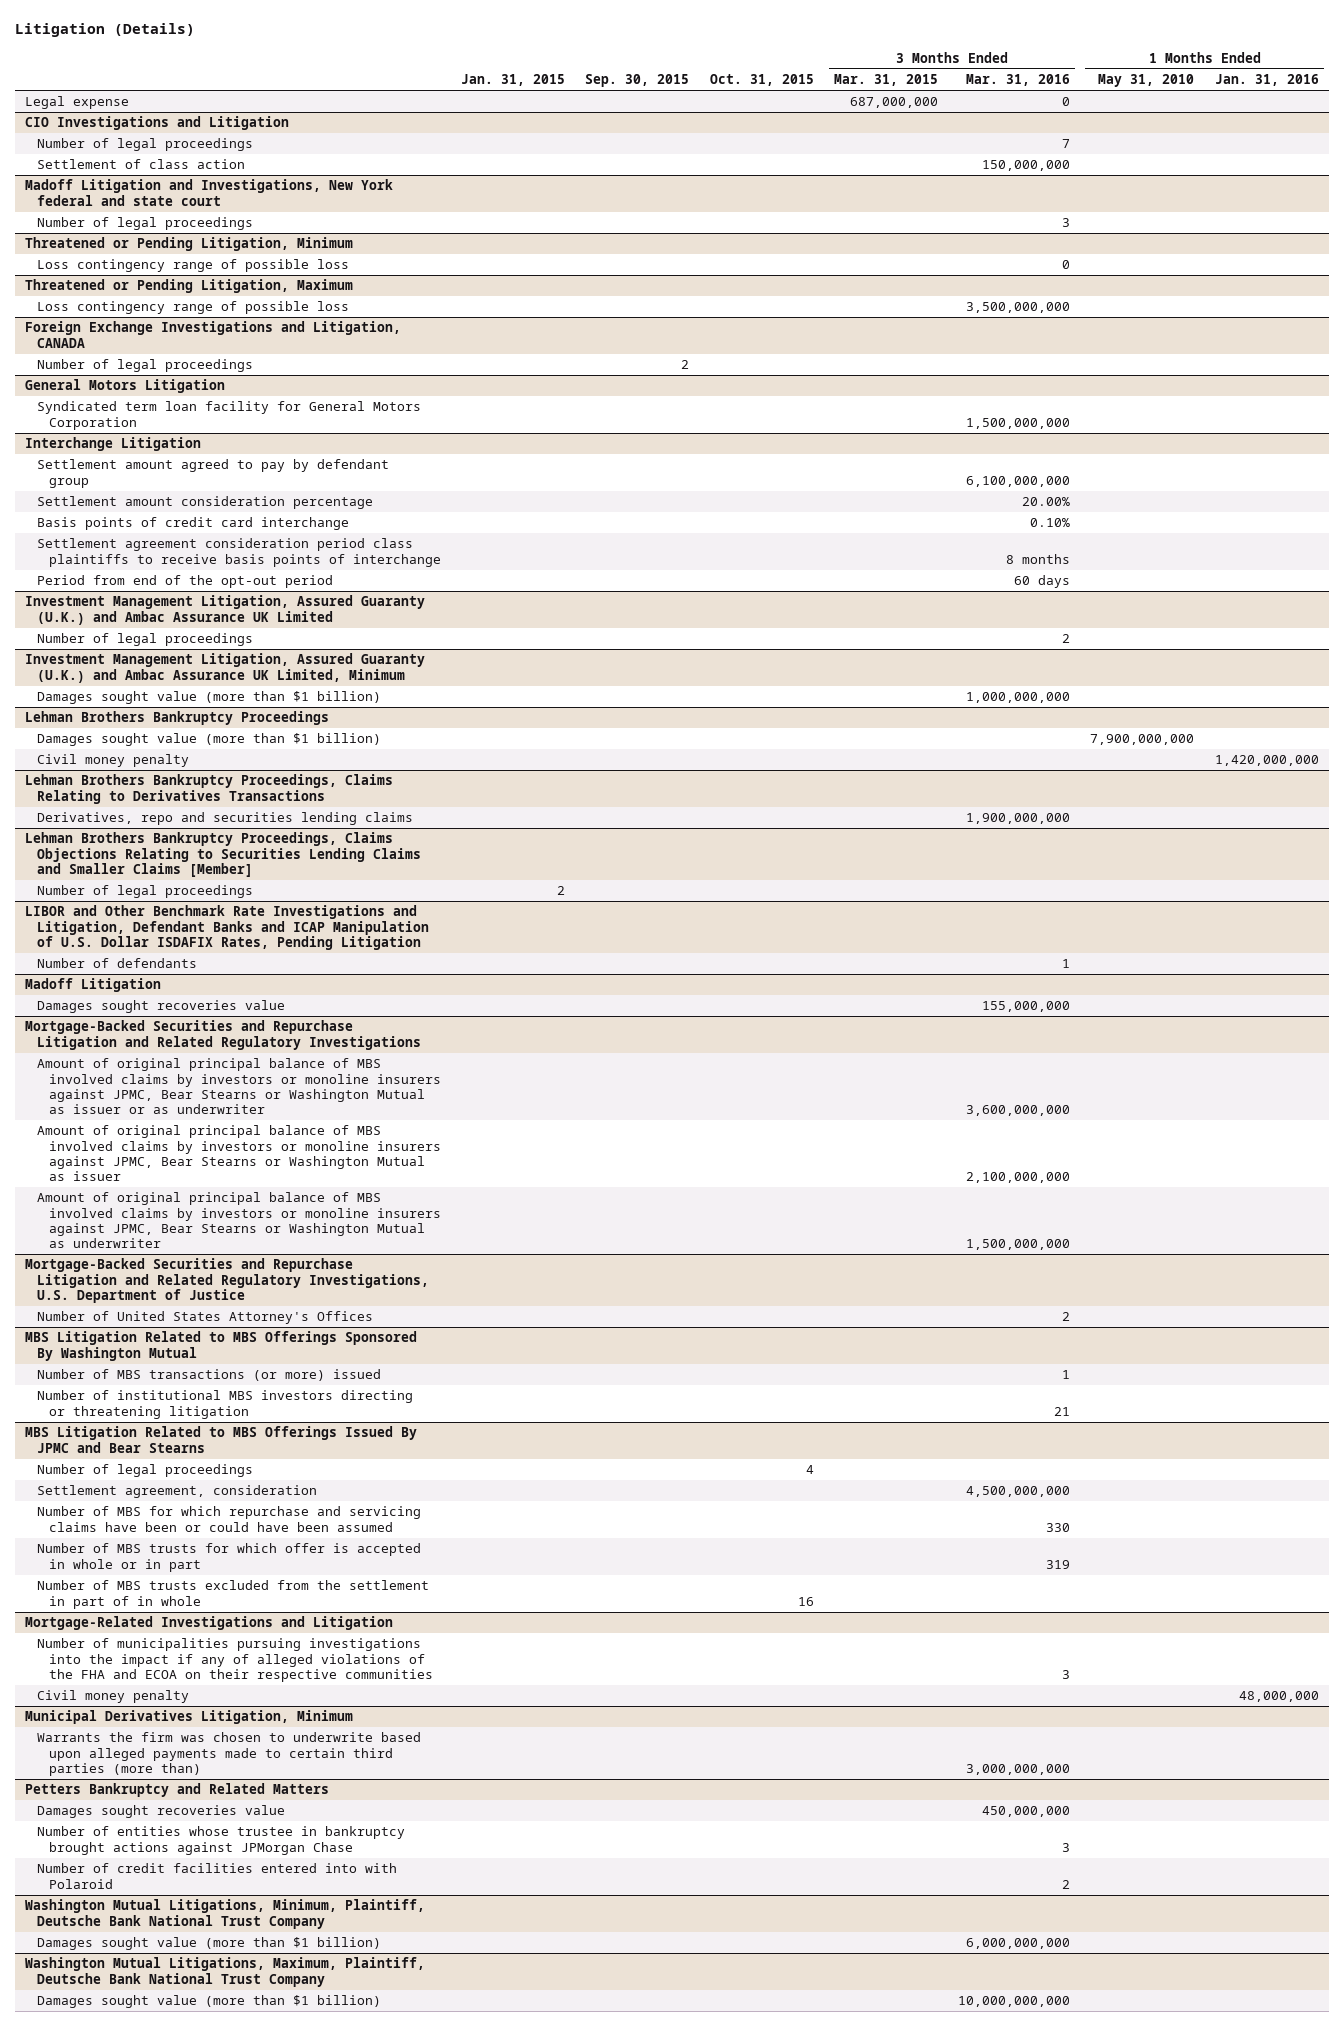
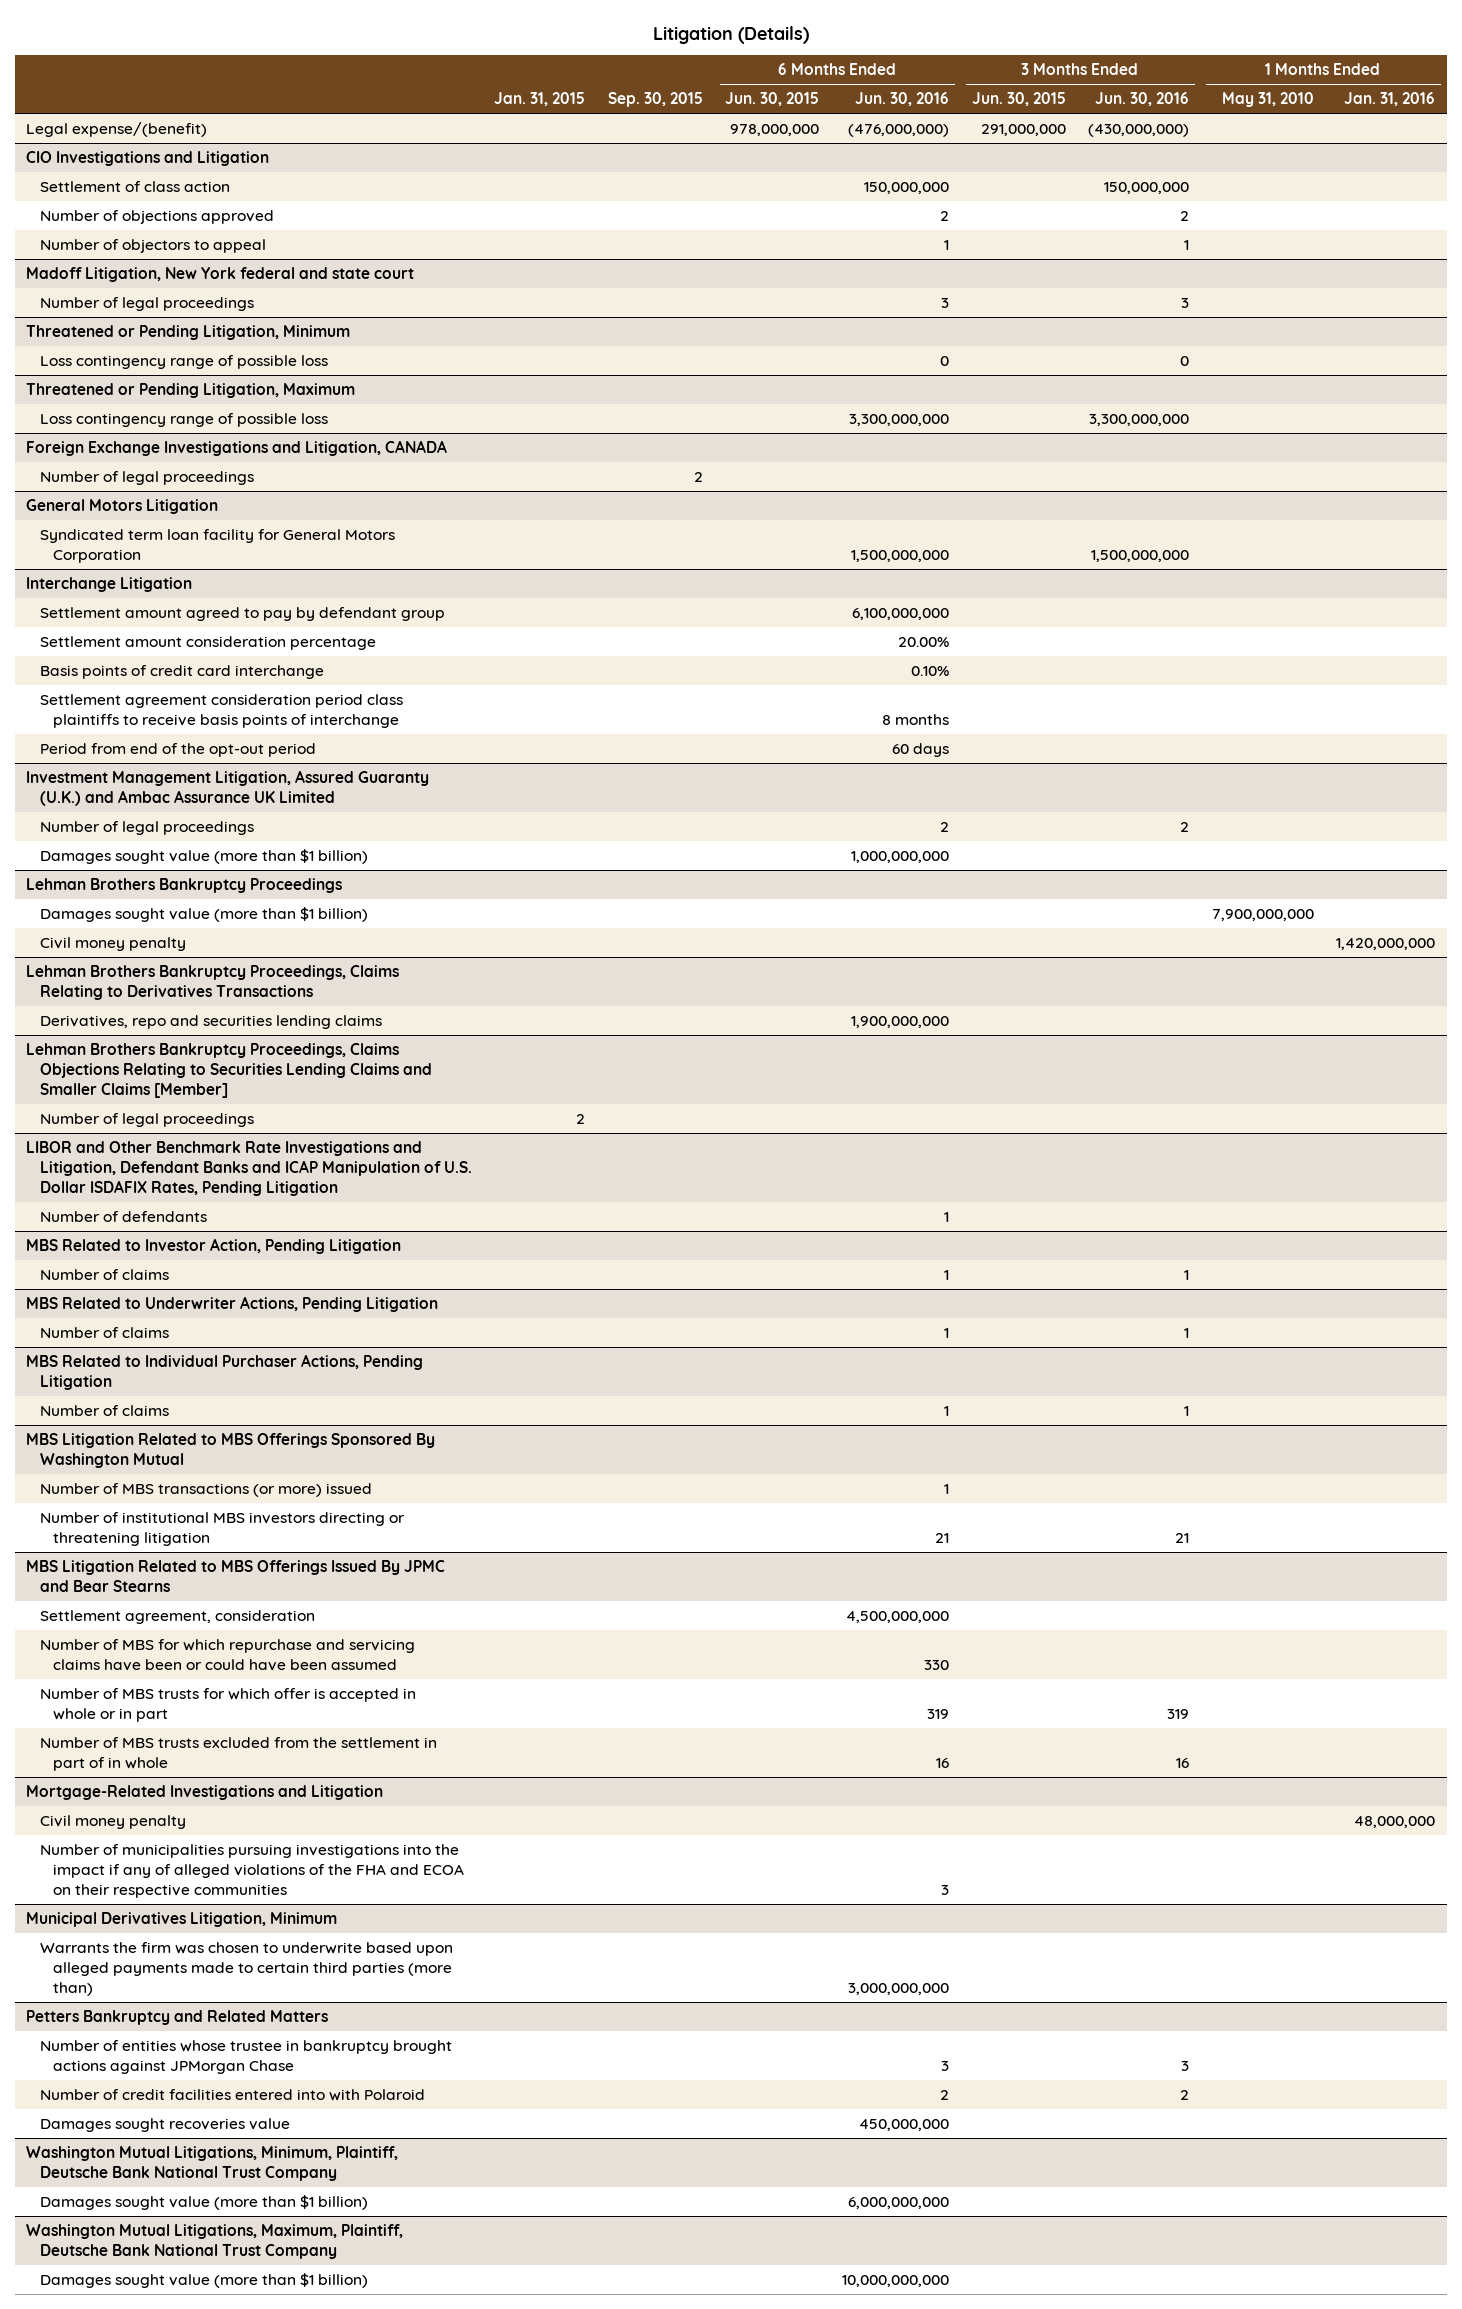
- | Jan. 31, 2015 | Sep. 30, 2015 | Oct. 31, 2015 | 3 Months Ended Mar. 31, 2015 | 3 Months Ended Mar. 31, 2016 | 1 Months Ended May 31, 2010 | 1 Months Ended Jan. 31, 2016
+ | Jan. 31, 2015 | Sep. 30, 2015 | 6 Months Ended Jun. 30, 2015 | 6 Months Ended Jun. 30, 2016 | 3 Months Ended Jun. 30, 2015 | 3 Months Ended Jun. 30, 2016 | 1 Months Ended May 31, 2010 | 1 Months Ended Jan. 31, 2016
- Legal expense | | | | 687,000,000 | 0 | |
+ Legal expense/(benefit) | | | 978,000,000 | (476,000,000) | 291,000,000 | (430,000,000) | |
@ CIO Investigations and Litigation
- Number of legal proceedings | | | | | 7 | |
- Madoff Litigation and Investigations, New York federal and state court
@ CIO Investigations and Litigation
+ Number of objections approved | | | | 2 | | 2 | |
+ Number of objectors to appeal | | | | 1 | | 1 | |
+ Madoff Litigation, New York federal and state court
- Investment Management Litigation, Assured Guaranty (U.K.) and Ambac Assurance UK Limited, Minimum
- Damages sought value (more than $1 billion) | | | | | 1,000,000,000 | |
@ Investment Management Litigation, Assured Guaranty (U.K.) and Ambac Assurance UK Limited
+ Damages sought value (more than $1 billion) | | | | 1,000,000,000 | | | |
- Madoff Litigation
- Damages sought recoveries value | | | | | 155,000,000 | |
- Mortgage-Backed Securities and Repurchase Litigation and Related Regulatory Investigations
- Amount of original principal balance of MBS involved claims by investors or monoline insurers against JPMC, Bear Stearns or Washington Mutual as issuer or as underwriter | | | | | 3,600,000,000 | |
- Amount of original principal balance of MBS involved claims by investors or monoline insurers against JPMC, Bear Stearns or Washington Mutual as issuer | | | | | 2,100,000,000 | |
- Amount of original principal balance of MBS involved claims by investors or monoline insurers against JPMC, Bear Stearns or Washington Mutual as underwriter | | | | | 1,500,000,000 | |
- Mortgage-Backed Securities and Repurchase Litigation and Related Regulatory Investigations, U.S. Department of Justice
- Number of United States Attorney's Offices | | | | | 2 | |
+ MBS Related to Investor Action, Pending Litigation
+ Number of claims | | | | 1 | | 1 | |
+ MBS Related to Underwriter Actions, Pending Litigation
+ Number of claims | | | | 1 | | 1 | |
+ MBS Related to Individual Purchaser Actions, Pending Litigation
+ Number of claims | | | | 1 | | 1 | |
@ MBS Litigation Related to MBS Offerings Issued By JPMC and Bear Stearns
- Number of legal proceedings | | | 4 | | | |
@ Mortgage-Related Investigations and Litigation
moved down: Number of municipalities pursuing investigations into the impact if any of alleged violations of the FHA and ECOA on their respective communities | | | | 3 | | | |
@ Petters Bankruptcy and Related Matters
moved down: Damages sought recoveries value | | | | 450,000,000 | | | |

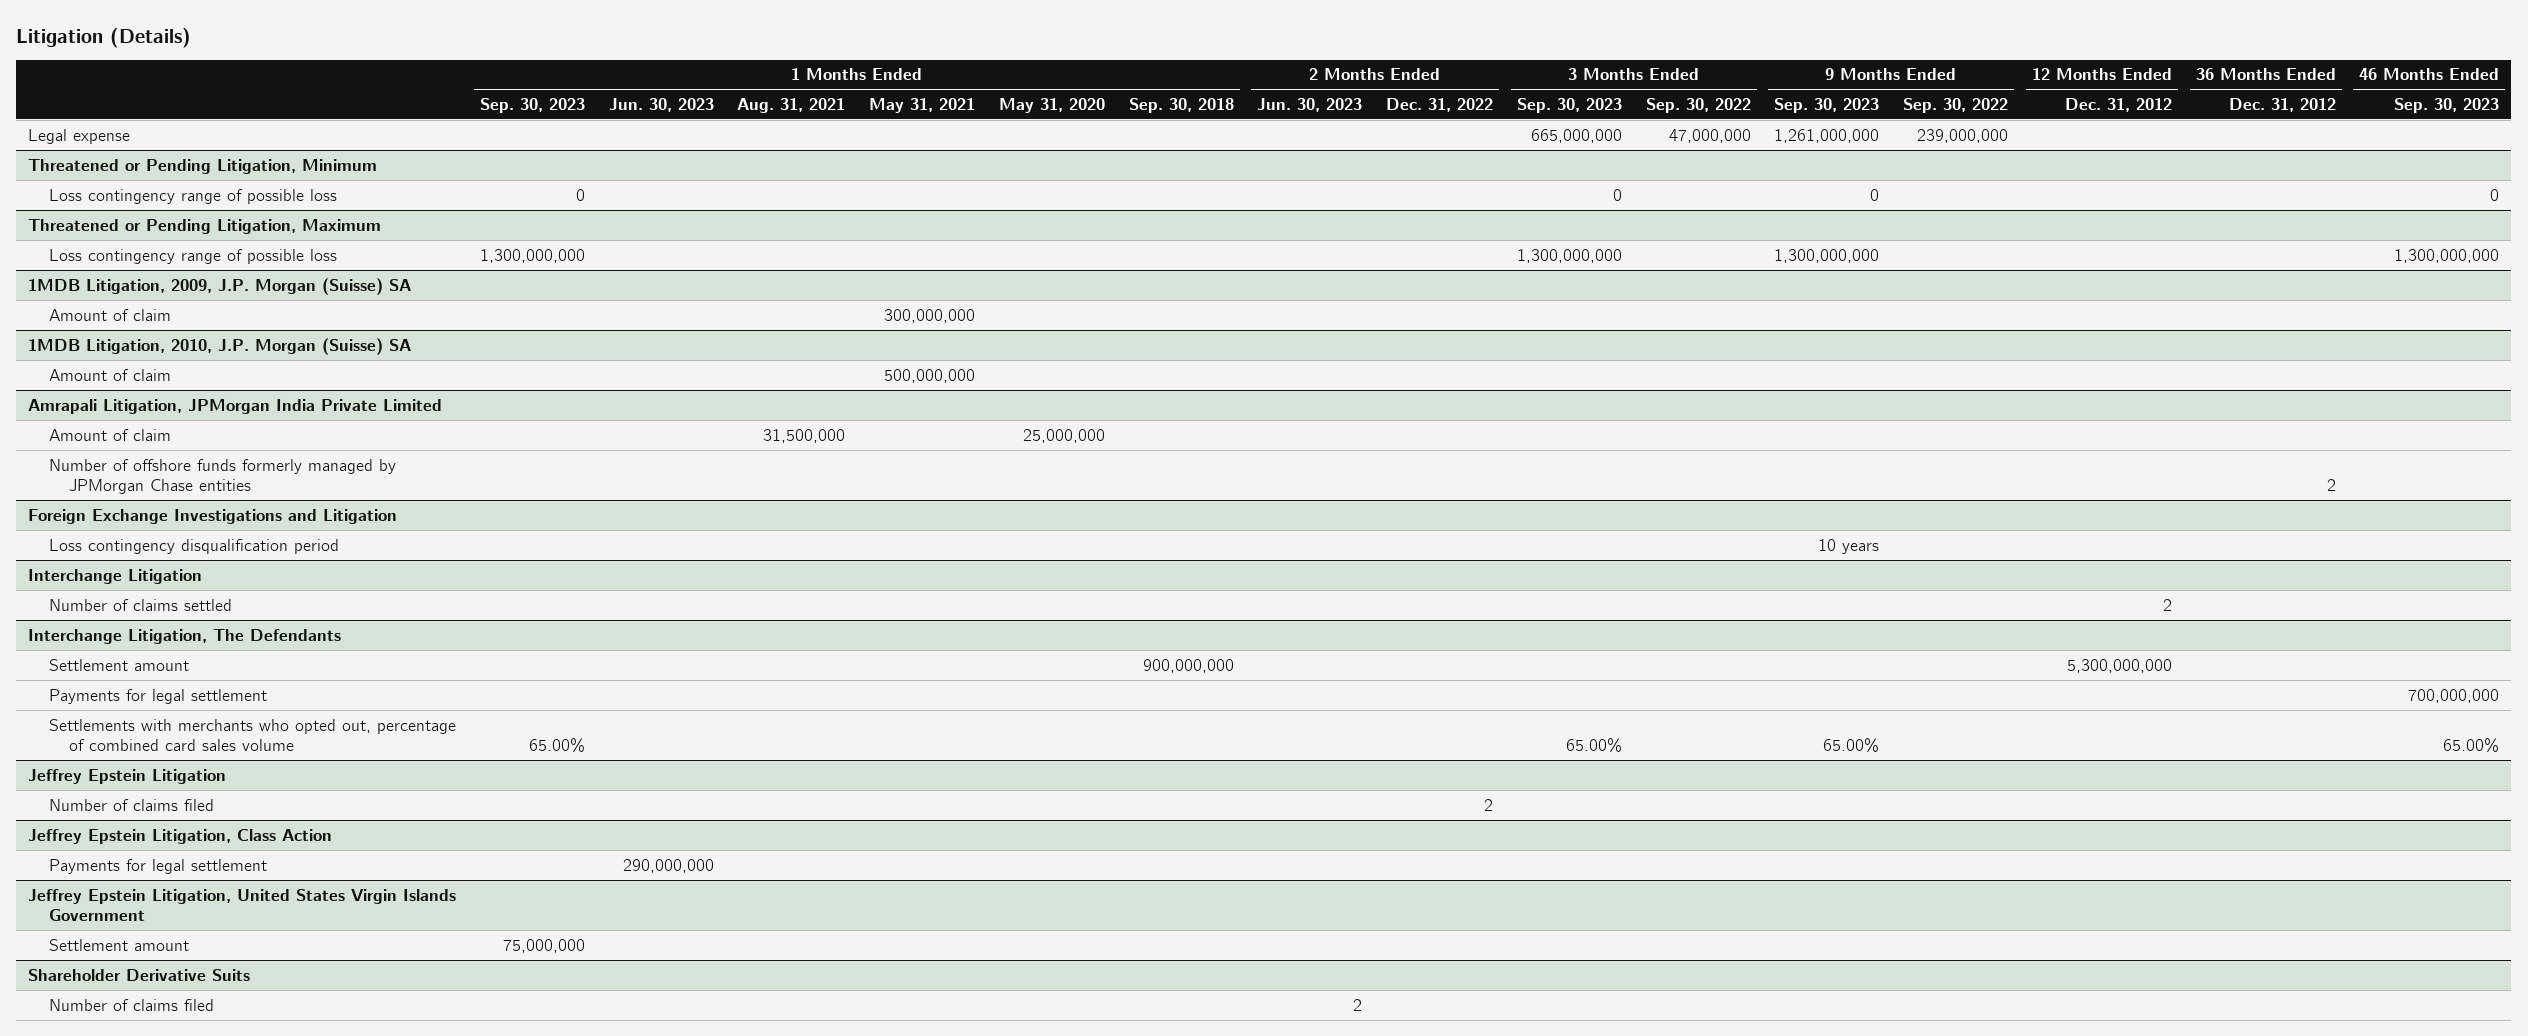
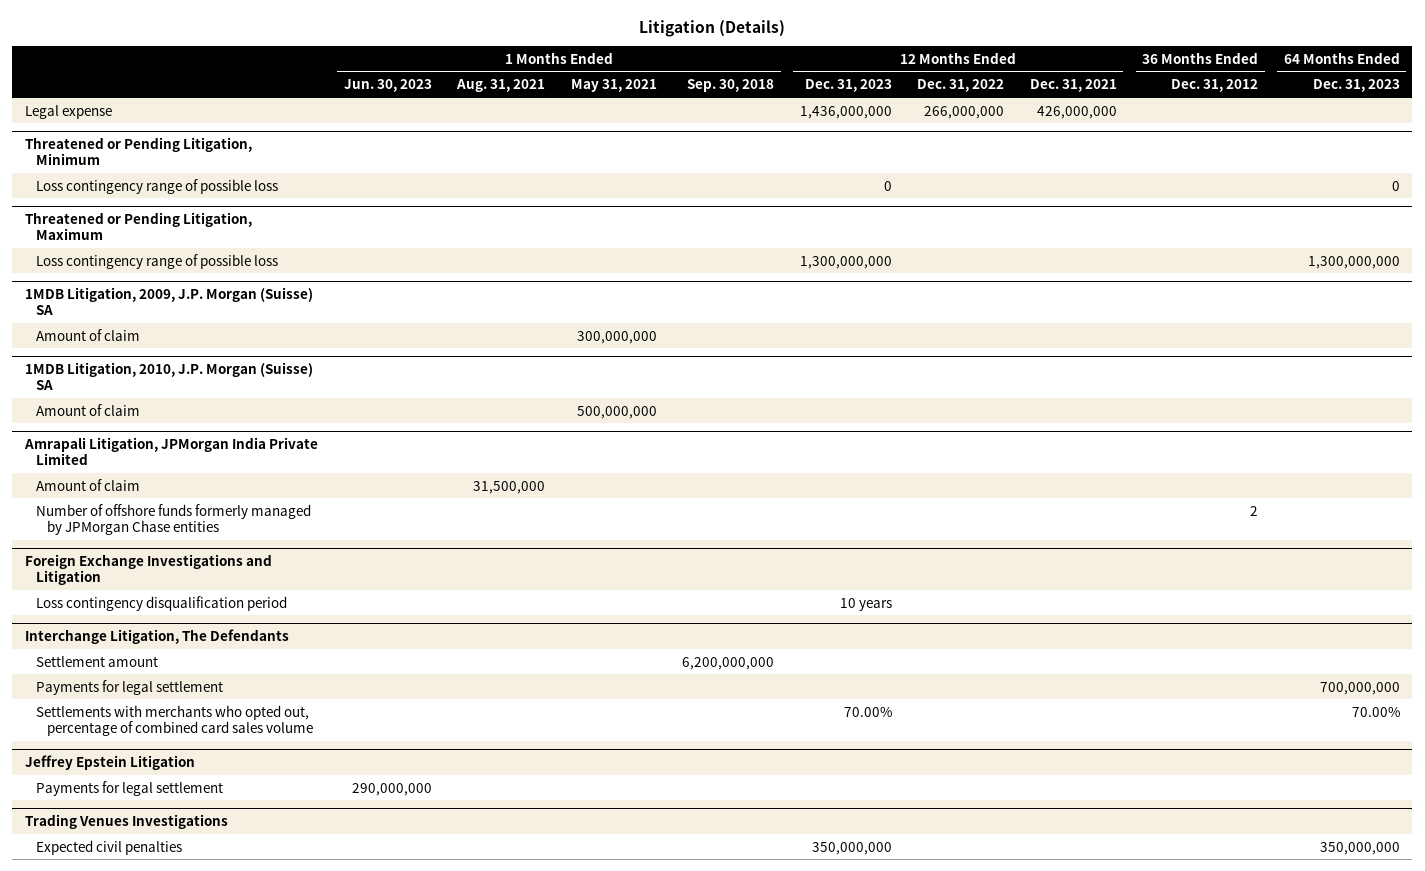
- | 1 Months Ended Sep. 30, 2023 | 1 Months Ended Jun. 30, 2023 | 1 Months Ended Aug. 31, 2021 | 1 Months Ended May 31, 2021 | 1 Months Ended May 31, 2020 | 1 Months Ended Sep. 30, 2018 | 2 Months Ended Jun. 30, 2023 | 2 Months Ended Dec. 31, 2022 | 3 Months Ended Sep. 30, 2023 | 3 Months Ended Sep. 30, 2022 | 9 Months Ended Sep. 30, 2023 | 9 Months Ended Sep. 30, 2022 | 12 Months Ended Dec. 31, 2012 | 36 Months Ended Dec. 31, 2012 | 46 Months Ended Sep. 30, 2023
+ | 1 Months Ended Jun. 30, 2023 | 1 Months Ended Aug. 31, 2021 | 1 Months Ended May 31, 2021 | 1 Months Ended Sep. 30, 2018 | 12 Months Ended Dec. 31, 2023 | 12 Months Ended Dec. 31, 2022 | 12 Months Ended Dec. 31, 2021 | 36 Months Ended Dec. 31, 2012 | 64 Months Ended Dec. 31, 2023
- Interchange Litigation
- Number of claims settled | | | | | | | | | | | | | 2 | |
@ Interchange Litigation, The Defendants
- Settlement amount | | | | | | 900,000,000 | | | | | | | 5,300,000,000 | |
+ Settlement amount | | | | 6,200,000,000 | | | | |
@ Jeffrey Epstein Litigation
- Number of claims filed | | | | | | | | 2 | | | | | | |
- Jeffrey Epstein Litigation, Class Action
- Payments for legal settlement | | 290,000,000 | | | | | | | | | | | | |
- Jeffrey Epstein Litigation, United States Virgin Islands Government
- Settlement amount | 75,000,000 | | | | | | | | | | | | | |
- Shareholder Derivative Suits
- Number of claims filed | | | | | | | 2 | | | | | | | |
@ Jeffrey Epstein Litigation
+ Payments for legal settlement | 290,000,000 | | | | | | | |
+ Trading Venues Investigations
+ Expected civil penalties | | | | | 350,000,000 | | | | 350,000,000

